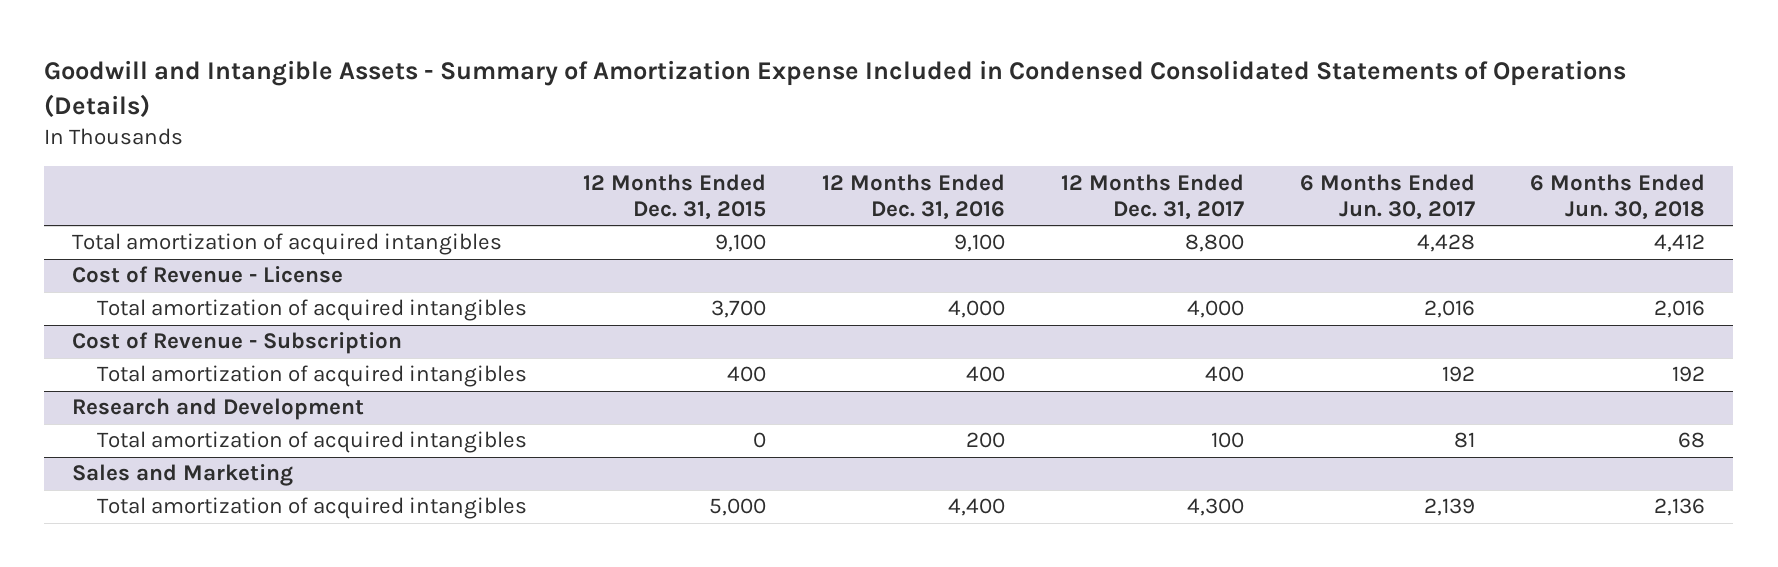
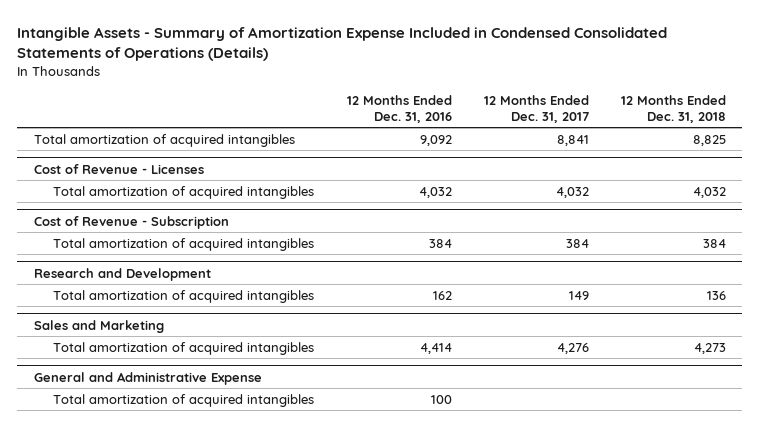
- Goodwill and Intangible Assets - Summary of Amortization Expense Included in Condensed Consolidated Statements of Operations (Details)
+ Intangible Assets - Summary of Amortization Expense Included in Condensed Consolidated Statements of Operations (Details)
- | 12 Months Ended Dec. 31, 2015 | 12 Months Ended Dec. 31, 2016 | 12 Months Ended Dec. 31, 2017 | 6 Months Ended Jun. 30, 2017 | 6 Months Ended Jun. 30, 2018
+ | 12 Months Ended Dec. 31, 2016 | 12 Months Ended Dec. 31, 2017 | 12 Months Ended Dec. 31, 2018
- Total amortization of acquired intangibles | 9,100 | 9,100 | 8,800 | 4,428 | 4,412
- Cost of Revenue - License
- Total amortization of acquired intangibles | 3,700 | 4,000 | 4,000 | 2,016 | 2,016
+ Total amortization of acquired intangibles | 9,092 | 8,841 | 8,825
+ Cost of Revenue - Licenses
+ Total amortization of acquired intangibles | 4,032 | 4,032 | 4,032
@ Cost of Revenue - Subscription
- Total amortization of acquired intangibles | 400 | 400 | 400 | 192 | 192
+ Total amortization of acquired intangibles | 384 | 384 | 384
@ Research and Development
- Total amortization of acquired intangibles | 0 | 200 | 100 | 81 | 68
+ Total amortization of acquired intangibles | 162 | 149 | 136
@ Sales and Marketing
- Total amortization of acquired intangibles | 5,000 | 4,400 | 4,300 | 2,139 | 2,136
+ Total amortization of acquired intangibles | 4,414 | 4,276 | 4,273
+ General and Administrative Expense
+ Total amortization of acquired intangibles | 100 | |

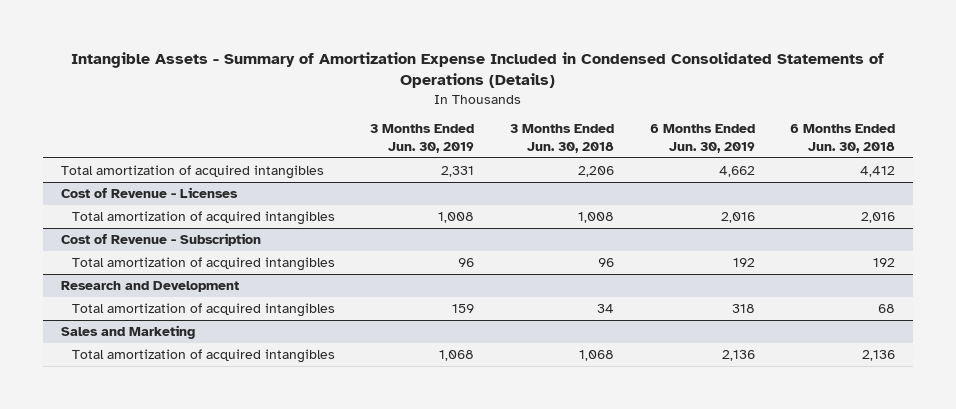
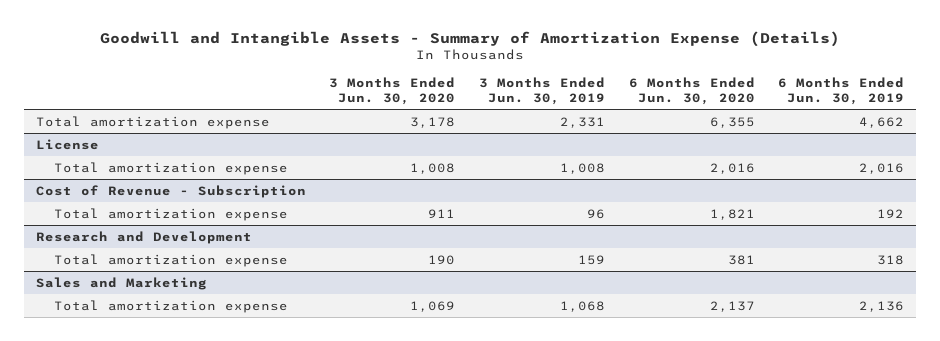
- Intangible Assets - Summary of Amortization Expense Included in Condensed Consolidated Statements of Operations (Details)
+ Goodwill and Intangible Assets - Summary of Amortization Expense (Details)
- | 3 Months Ended Jun. 30, 2019 | 3 Months Ended Jun. 30, 2018 | 6 Months Ended Jun. 30, 2019 | 6 Months Ended Jun. 30, 2018
+ | 3 Months Ended Jun. 30, 2020 | 3 Months Ended Jun. 30, 2019 | 6 Months Ended Jun. 30, 2020 | 6 Months Ended Jun. 30, 2019
- Total amortization of acquired intangibles | 2,331 | 2,206 | 4,662 | 4,412
- Cost of Revenue - Licenses
- Total amortization of acquired intangibles | 1,008 | 1,008 | 2,016 | 2,016
+ Total amortization expense | 3,178 | 2,331 | 6,355 | 4,662
+ License
+ Total amortization expense | 1,008 | 1,008 | 2,016 | 2,016
@ Cost of Revenue - Subscription
- Total amortization of acquired intangibles | 96 | 96 | 192 | 192
+ Total amortization expense | 911 | 96 | 1,821 | 192
@ Research and Development
- Total amortization of acquired intangibles | 159 | 34 | 318 | 68
+ Total amortization expense | 190 | 159 | 381 | 318
@ Sales and Marketing
- Total amortization of acquired intangibles | 1,068 | 1,068 | 2,136 | 2,136
+ Total amortization expense | 1,069 | 1,068 | 2,137 | 2,136

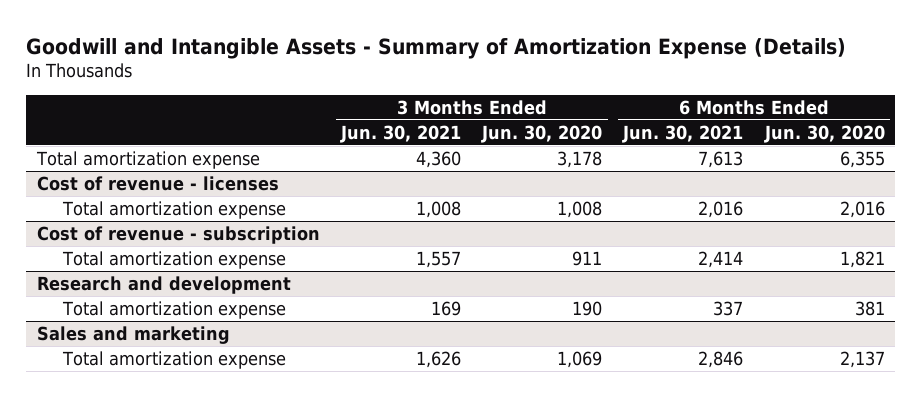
- | 3 Months Ended Jun. 30, 2020 | 3 Months Ended Jun. 30, 2019 | 6 Months Ended Jun. 30, 2020 | 6 Months Ended Jun. 30, 2019
+ | 3 Months Ended Jun. 30, 2021 | 3 Months Ended Jun. 30, 2020 | 6 Months Ended Jun. 30, 2021 | 6 Months Ended Jun. 30, 2020
- License
+ Cost of revenue - licenses
- Cost of Revenue - Subscription
+ Cost of revenue - subscription
- Research and Development
+ Research and development
- Sales and Marketing
+ Sales and marketing

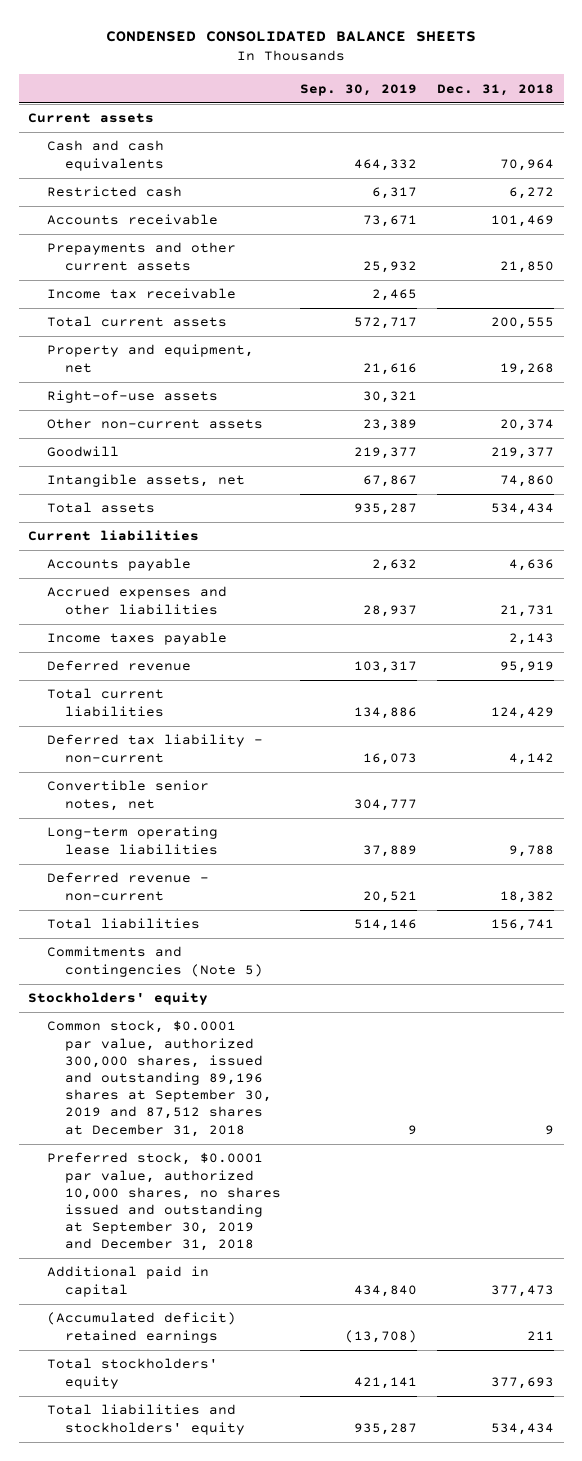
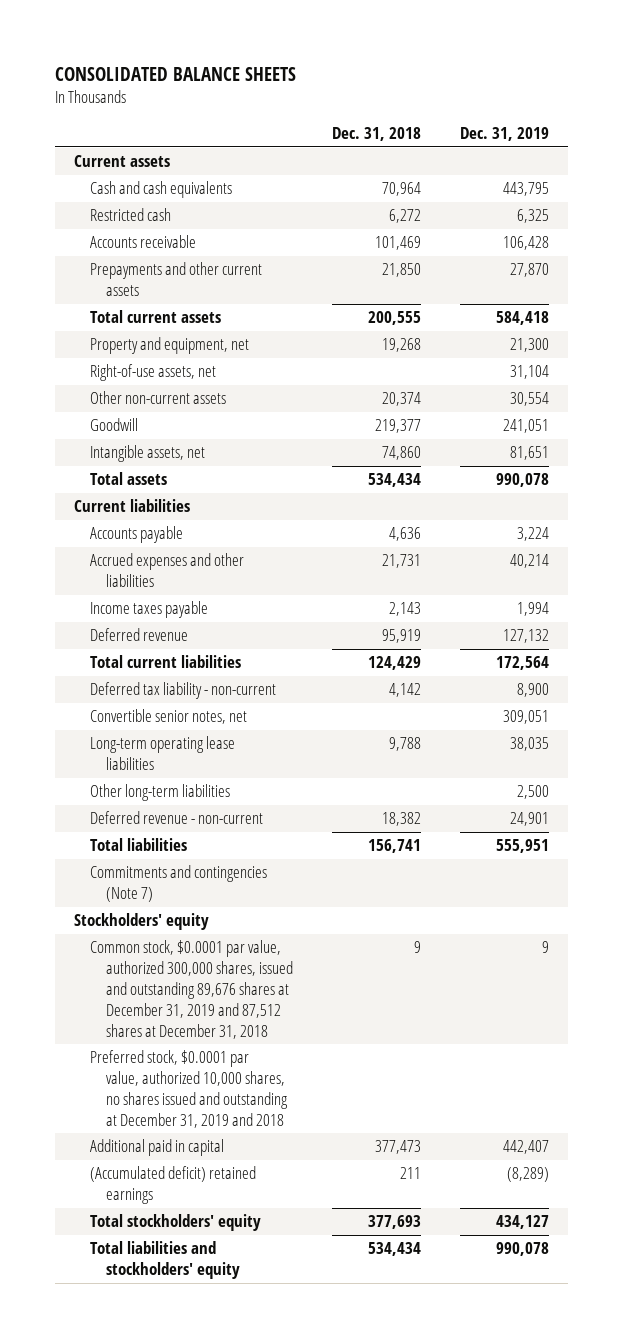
- CONDENSED CONSOLIDATED BALANCE SHEETS
+ CONSOLIDATED BALANCE SHEETS
- | Sep. 30, 2019 | Dec. 31, 2018
+ | Dec. 31, 2018 | Dec. 31, 2019
- Income tax receivable | 2,465 |
- Right-of-use assets | 30,321 |
+ Right-of-use assets, net | | 31,104
+ Other long-term liabilities | | 2,500
- Commitments and contingencies (Note 5)
+ Commitments and contingencies (Note 7)
- Common stock, $0.0001 par value, authorized 300,000 shares, issued and outstanding 89,196 shares at September 30, 2019 and 87,512 shares at December 31, 2018 | 9 | 9
- Preferred stock, $0.0001 par value, authorized 10,000 shares, no shares issued and outstanding at September 30, 2019 and December 31, 2018
+ Common stock, $0.0001 par value, authorized 300,000 shares, issued and outstanding 89,676 shares at December 31, 2019 and 87,512 shares at December 31, 2018 | 9 | 9
+ Preferred stock, $0.0001 par value, authorized 10,000 shares, no shares issued and outstanding at December 31, 2019 and 2018

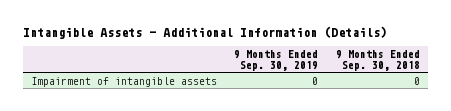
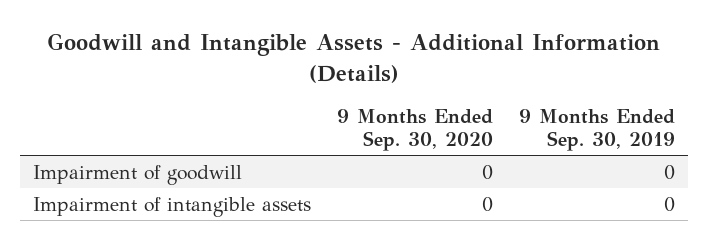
- Intangible Assets - Additional Information (Details)
+ Goodwill and Intangible Assets - Additional Information (Details)
- | 9 Months Ended Sep. 30, 2019 | 9 Months Ended Sep. 30, 2018
+ | 9 Months Ended Sep. 30, 2020 | 9 Months Ended Sep. 30, 2019
+ Impairment of goodwill | 0 | 0

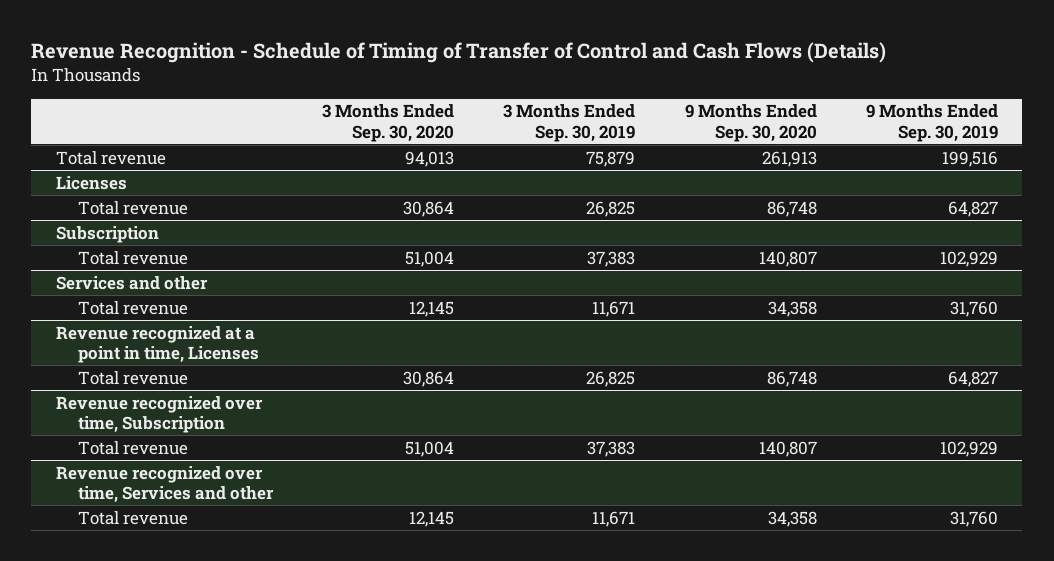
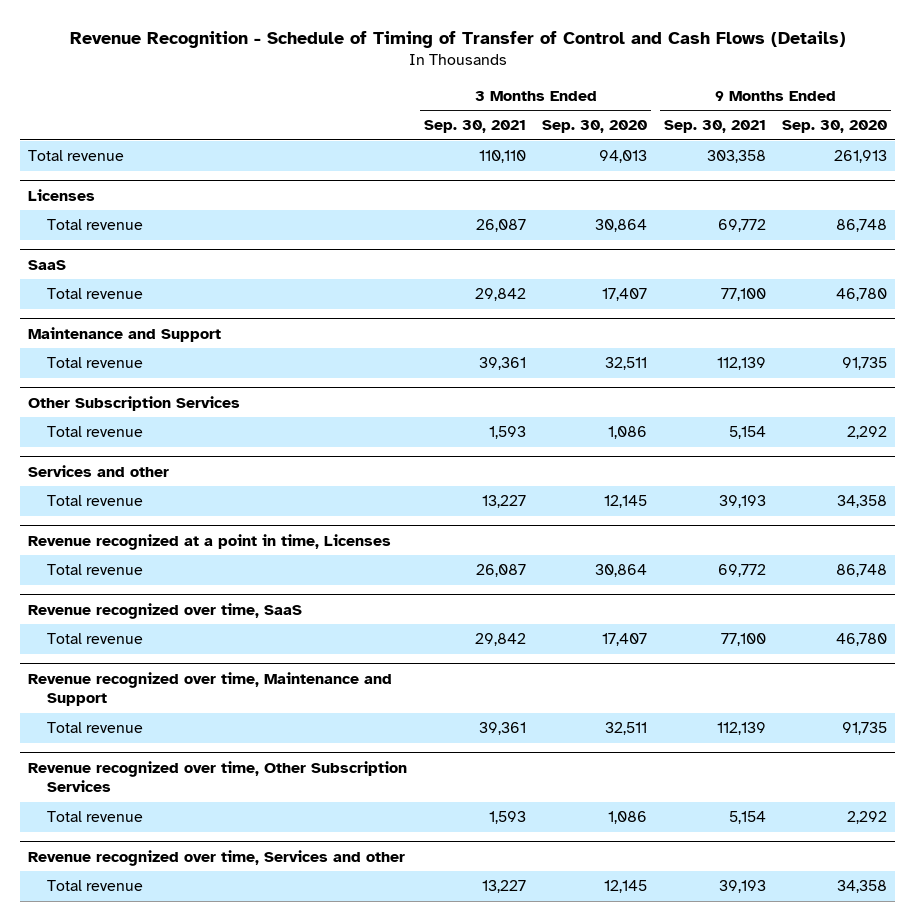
- | 3 Months Ended Sep. 30, 2020 | 3 Months Ended Sep. 30, 2019 | 9 Months Ended Sep. 30, 2020 | 9 Months Ended Sep. 30, 2019
+ | 3 Months Ended Sep. 30, 2021 | 3 Months Ended Sep. 30, 2020 | 9 Months Ended Sep. 30, 2021 | 9 Months Ended Sep. 30, 2020
- Subscription
- Total revenue | 51,004 | 37,383 | 140,807 | 102,929
+ SaaS
+ Total revenue | 29,842 | 17,407 | 77,100 | 46,780
+ Maintenance and Support
+ Total revenue | 39,361 | 32,511 | 112,139 | 91,735
+ Other Subscription Services
+ Total revenue | 1,593 | 1,086 | 5,154 | 2,292
- Revenue recognized over time, Subscription
- Total revenue | 51,004 | 37,383 | 140,807 | 102,929
+ Revenue recognized over time, SaaS
+ Total revenue | 29,842 | 17,407 | 77,100 | 46,780
+ Revenue recognized over time, Maintenance and Support
+ Total revenue | 39,361 | 32,511 | 112,139 | 91,735
+ Revenue recognized over time, Other Subscription Services
+ Total revenue | 1,593 | 1,086 | 5,154 | 2,292

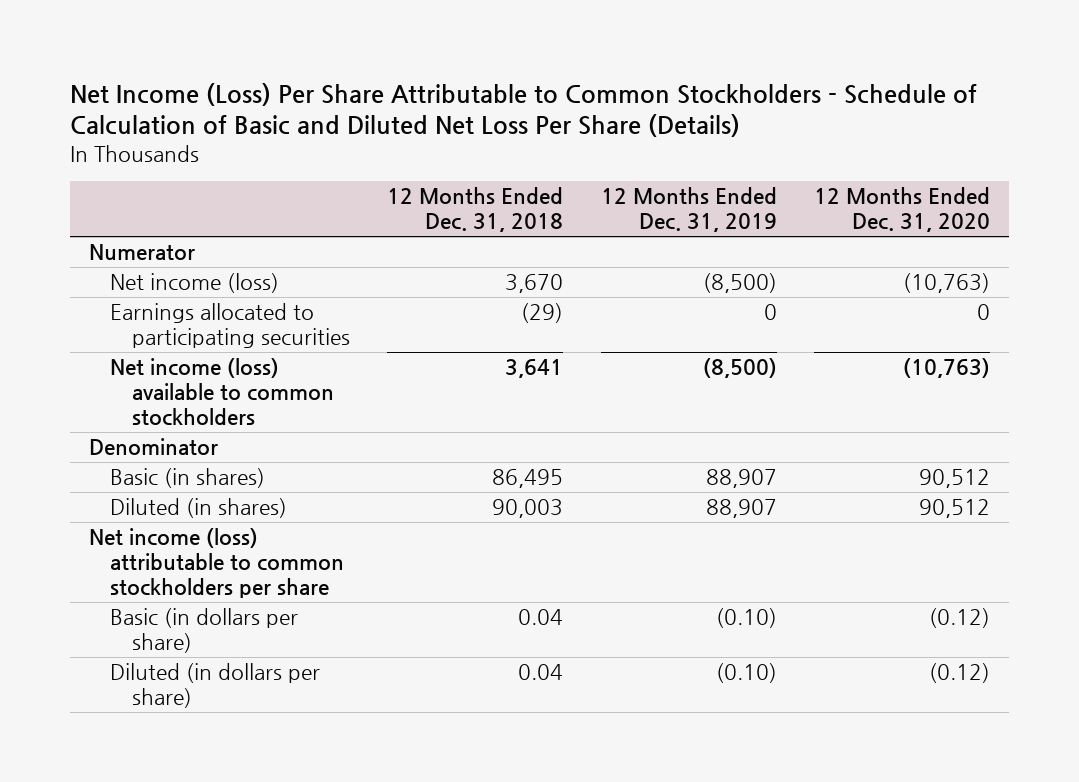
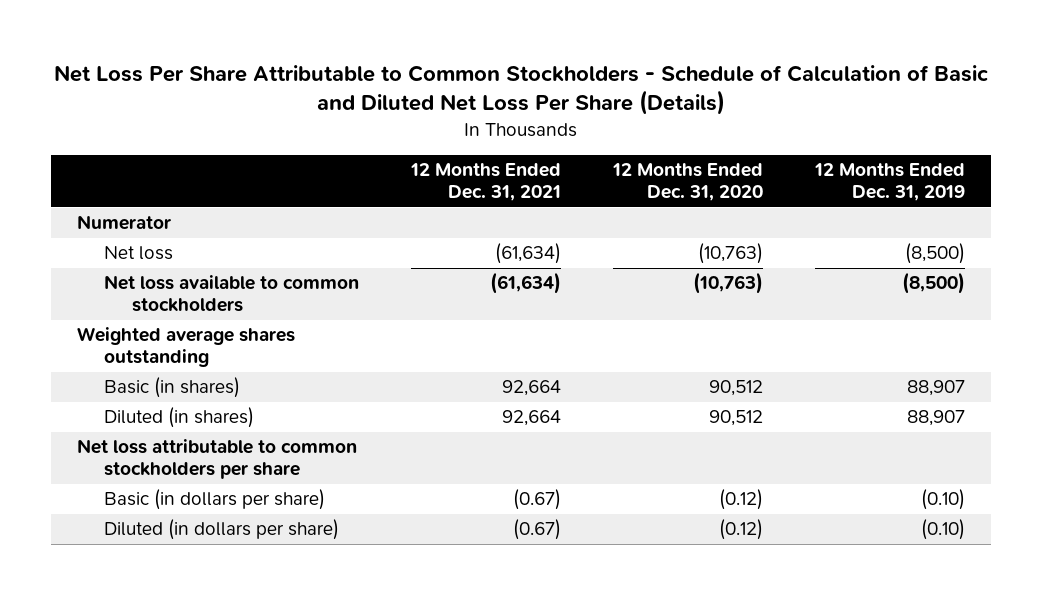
- Net Income (Loss) Per Share Attributable to Common Stockholders - Schedule of Calculation of Basic and Diluted Net Loss Per Share (Details)
+ Net Loss Per Share Attributable to Common Stockholders - Schedule of Calculation of Basic and Diluted Net Loss Per Share (Details)
- | 12 Months Ended Dec. 31, 2018 | 12 Months Ended Dec. 31, 2019 | 12 Months Ended Dec. 31, 2020
+ | 12 Months Ended Dec. 31, 2021 | 12 Months Ended Dec. 31, 2020 | 12 Months Ended Dec. 31, 2019
- Net income (loss) | 3,670 | (8,500) | (10,763)
- Earnings allocated to participating securities | (29) | 0 | 0
- Net income (loss) available to common stockholders | 3,641 | (8,500) | (10,763)
- Denominator
+ Net loss | (61,634) | (10,763) | (8,500)
+ Net loss available to common stockholders | (61,634) | (10,763) | (8,500)
+ Weighted average shares outstanding
- Net income (loss) attributable to common stockholders per share
+ Net loss attributable to common stockholders per share

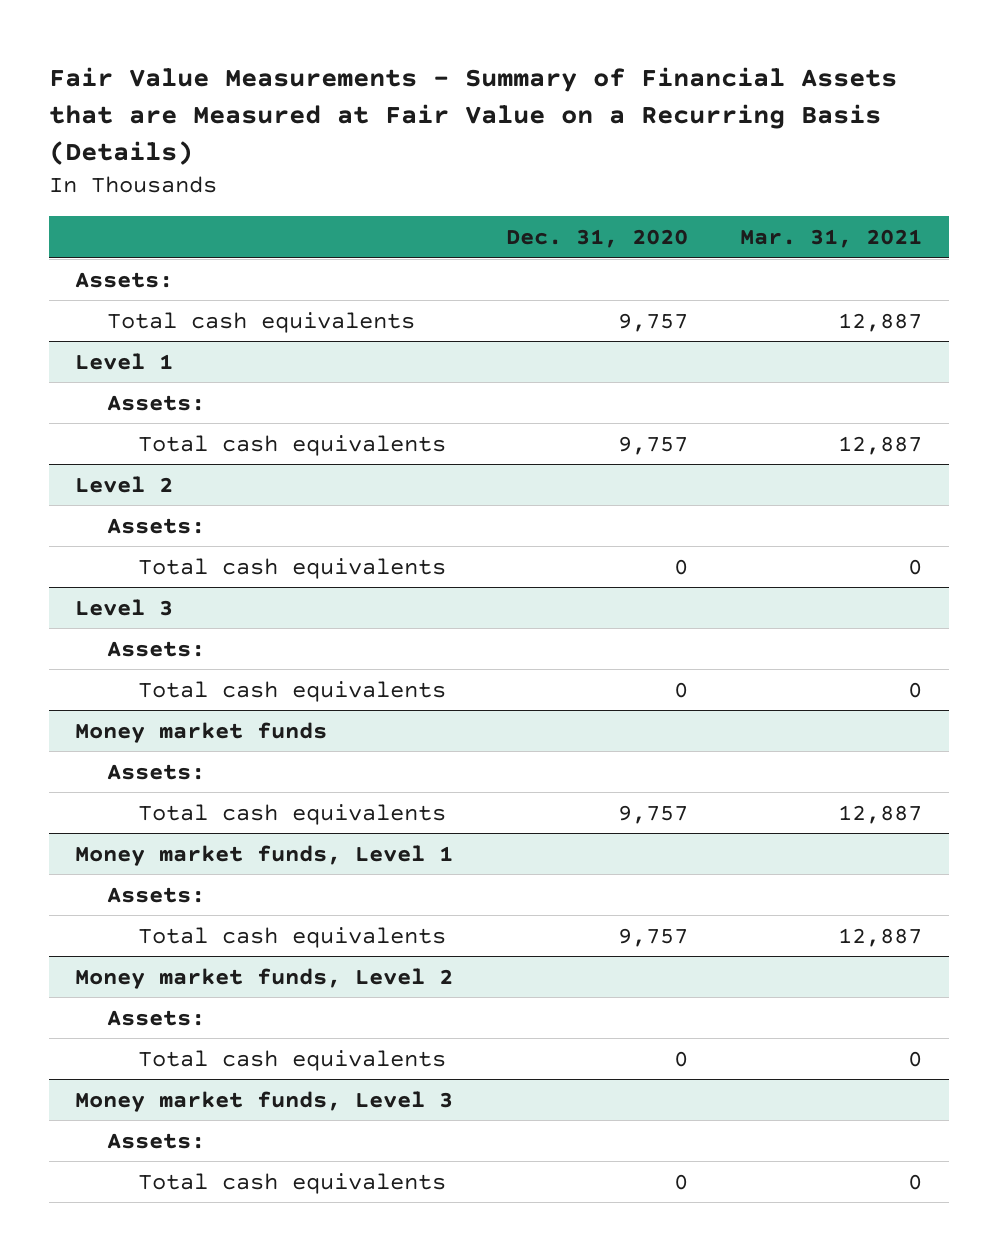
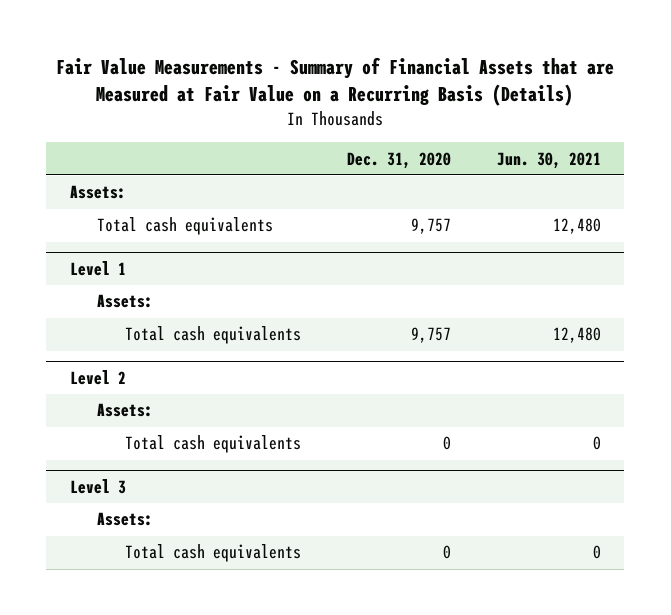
- | Dec. 31, 2020 | Mar. 31, 2021
+ | Dec. 31, 2020 | Jun. 30, 2021
- Money market funds
- Assets:
- Total cash equivalents | 9,757 | 12,887
- Money market funds, Level 1
- Assets:
- Total cash equivalents | 9,757 | 12,887
- Money market funds, Level 2
- Assets:
- Total cash equivalents | 0 | 0
- Money market funds, Level 3
- Assets:
- Total cash equivalents | 0 | 0

